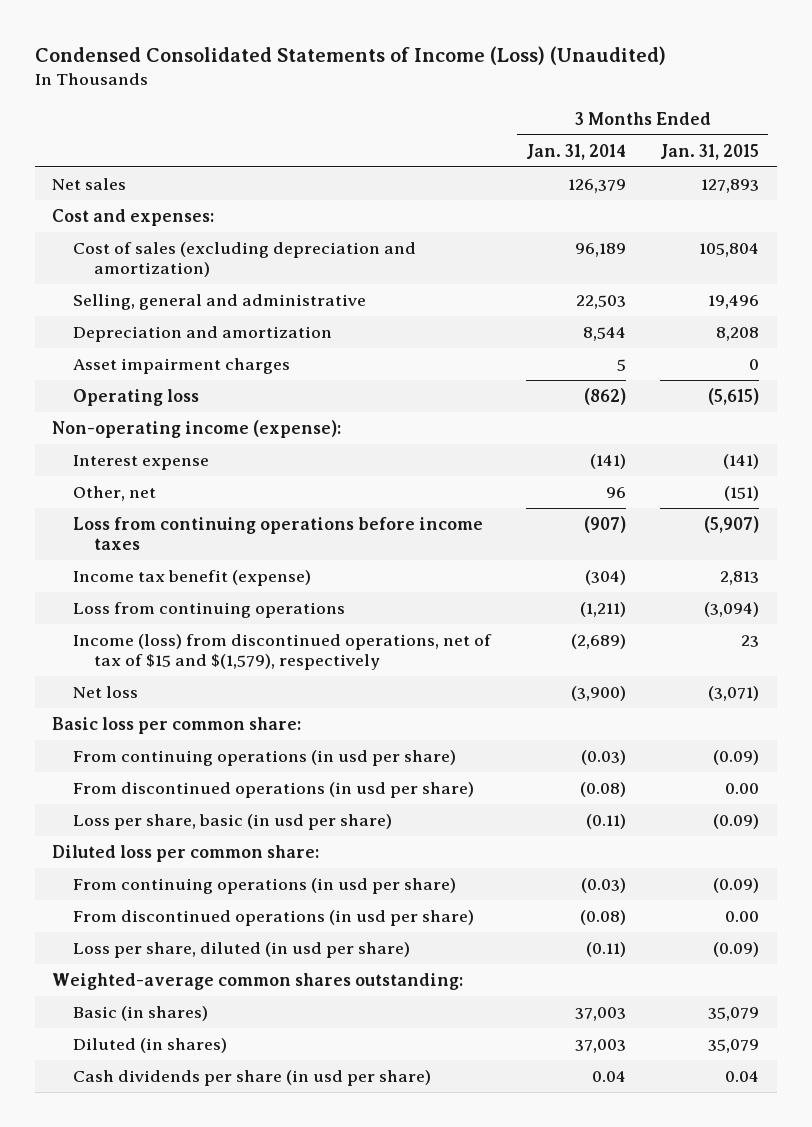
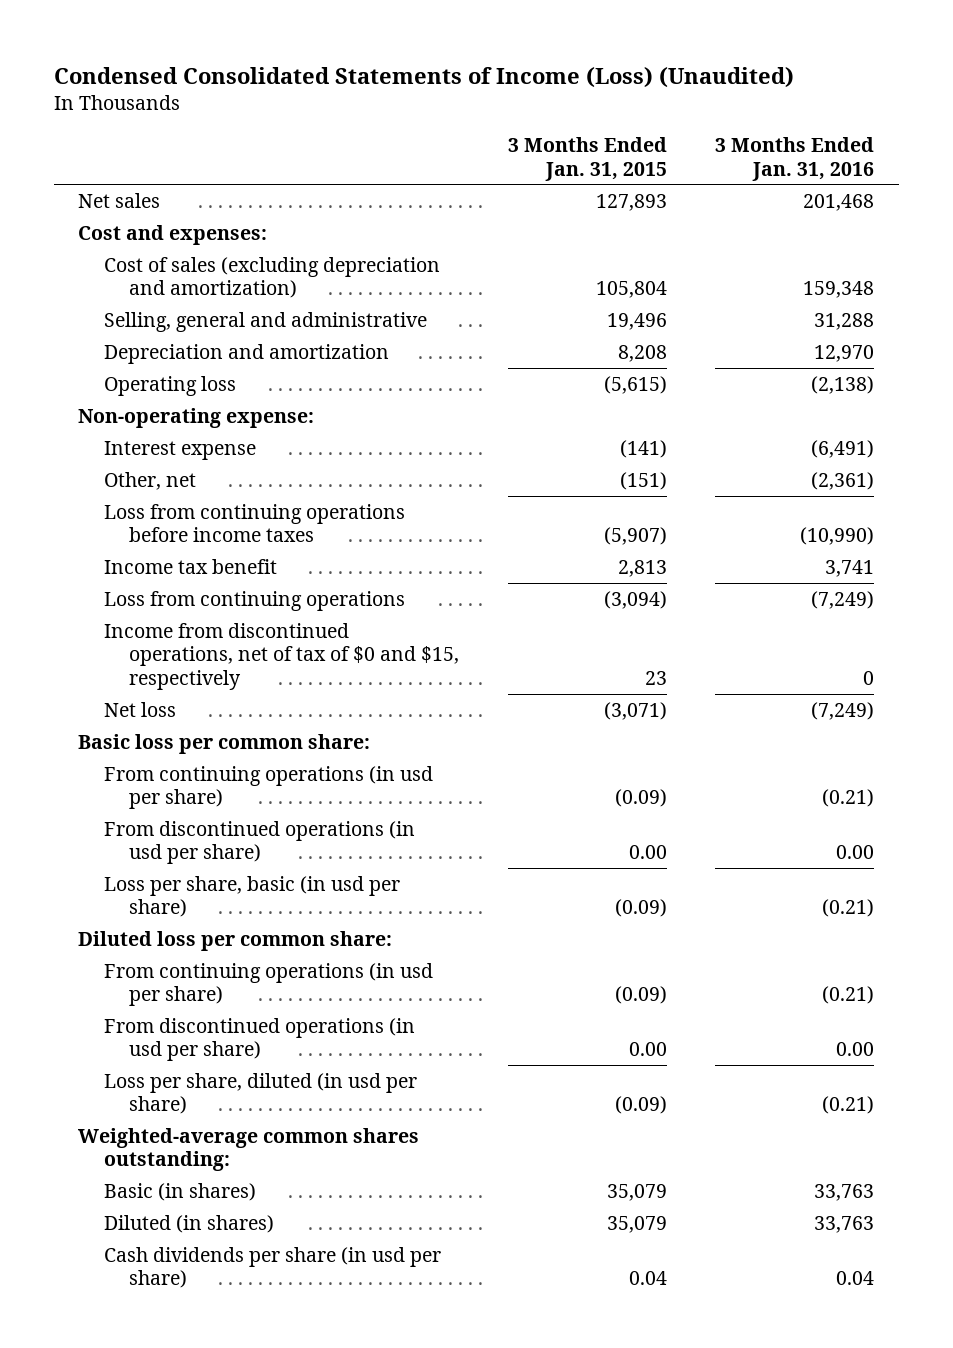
- | 3 Months Ended Jan. 31, 2014 | 3 Months Ended Jan. 31, 2015
+ | 3 Months Ended Jan. 31, 2015 | 3 Months Ended Jan. 31, 2016
- Asset impairment charges | 5 | 0
- Non-operating income (expense):
+ Non-operating expense:
- Income tax benefit (expense) | (304) | 2,813
+ Income tax benefit | 2,813 | 3,741
- Income (loss) from discontinued operations, net of tax of $15 and $(1,579), respectively | (2,689) | 23
+ Income from discontinued operations, net of tax of $0 and $15, respectively | 23 | 0

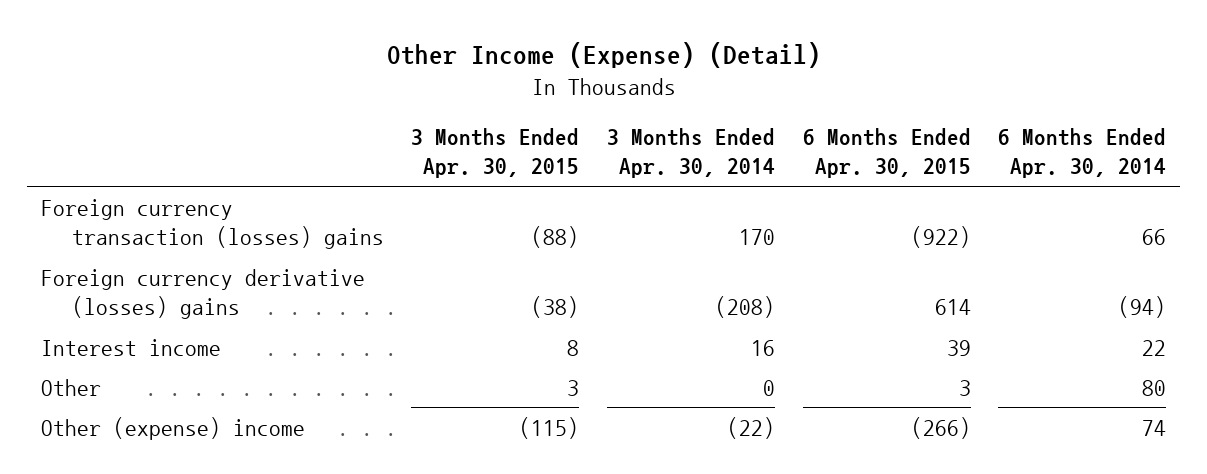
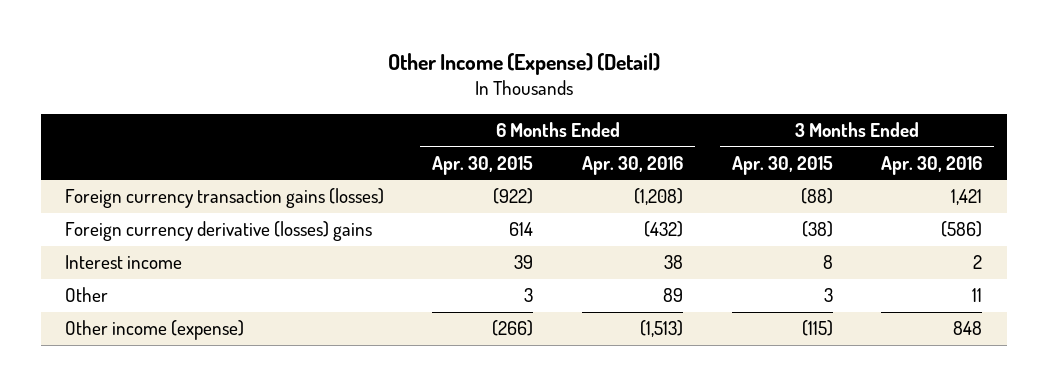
- | 3 Months Ended Apr. 30, 2015 | 3 Months Ended Apr. 30, 2014 | 6 Months Ended Apr. 30, 2015 | 6 Months Ended Apr. 30, 2014
+ | 6 Months Ended Apr. 30, 2015 | 6 Months Ended Apr. 30, 2016 | 3 Months Ended Apr. 30, 2015 | 3 Months Ended Apr. 30, 2016
- Foreign currency transaction (losses) gains | (88) | 170 | (922) | 66
+ Foreign currency transaction gains (losses) | (922) | (1,208) | (88) | 1,421
- Other (expense) income | (115) | (22) | (266) | 74
+ Other income (expense) | (266) | (1,513) | (115) | 848

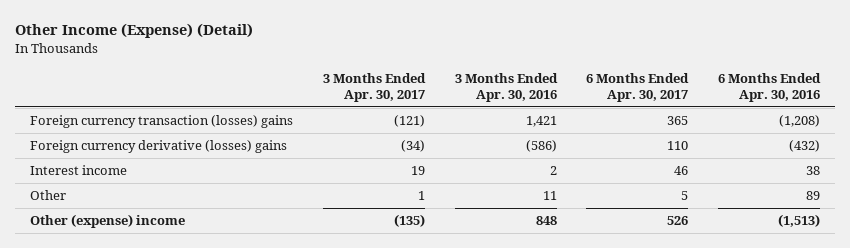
- | 6 Months Ended Apr. 30, 2015 | 6 Months Ended Apr. 30, 2016 | 3 Months Ended Apr. 30, 2015 | 3 Months Ended Apr. 30, 2016
+ | 3 Months Ended Apr. 30, 2017 | 3 Months Ended Apr. 30, 2016 | 6 Months Ended Apr. 30, 2017 | 6 Months Ended Apr. 30, 2016
- Foreign currency transaction gains (losses) | (922) | (1,208) | (88) | 1,421
+ Foreign currency transaction (losses) gains | (121) | 1,421 | 365 | (1,208)
- Other income (expense) | (266) | (1,513) | (115) | 848
+ Other (expense) income | (135) | 848 | 526 | (1,513)

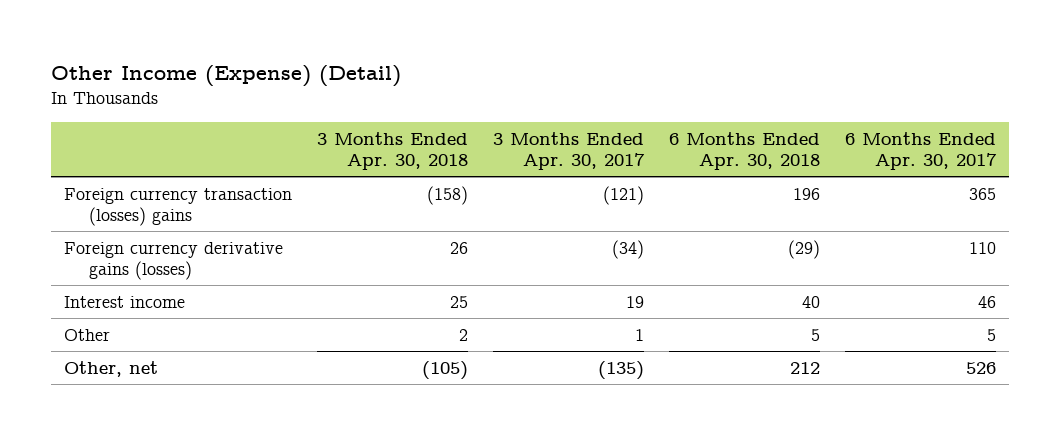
- | 3 Months Ended Apr. 30, 2017 | 3 Months Ended Apr. 30, 2016 | 6 Months Ended Apr. 30, 2017 | 6 Months Ended Apr. 30, 2016
+ | 3 Months Ended Apr. 30, 2018 | 3 Months Ended Apr. 30, 2017 | 6 Months Ended Apr. 30, 2018 | 6 Months Ended Apr. 30, 2017
- Foreign currency derivative (losses) gains | (34) | (586) | 110 | (432)
+ Foreign currency derivative gains (losses) | 26 | (34) | (29) | 110
- Other (expense) income | (135) | 848 | 526 | (1,513)
+ Other, net | (105) | (135) | 212 | 526

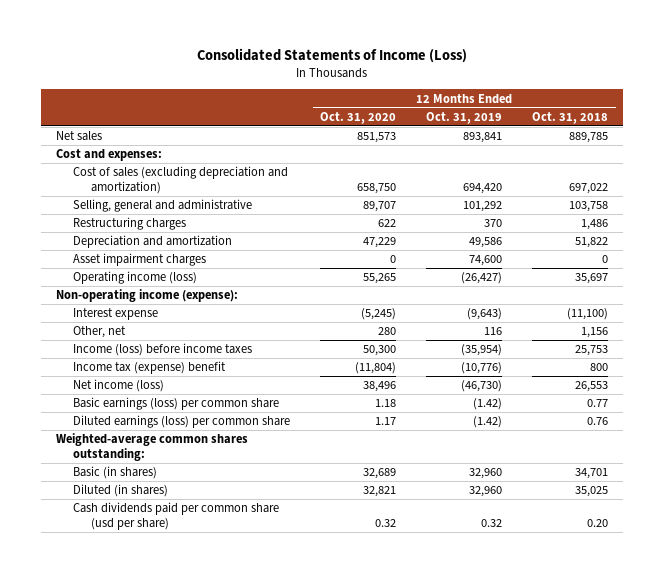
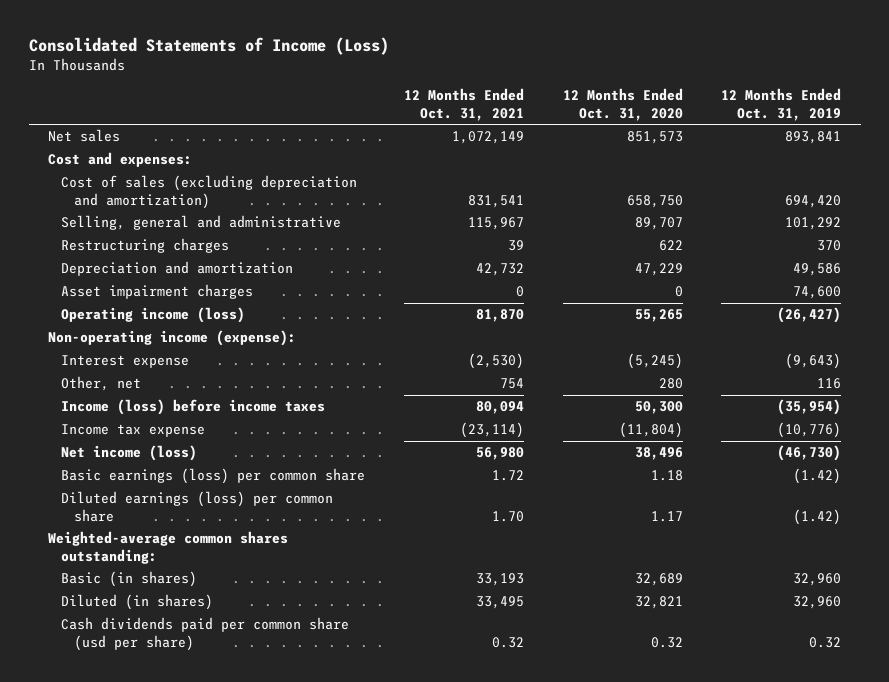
- | 12 Months Ended Oct. 31, 2020 | 12 Months Ended Oct. 31, 2019 | 12 Months Ended Oct. 31, 2018
+ | 12 Months Ended Oct. 31, 2021 | 12 Months Ended Oct. 31, 2020 | 12 Months Ended Oct. 31, 2019
- Income tax (expense) benefit | (11,804) | (10,776) | 800
+ Income tax expense | (23,114) | (11,804) | (10,776)

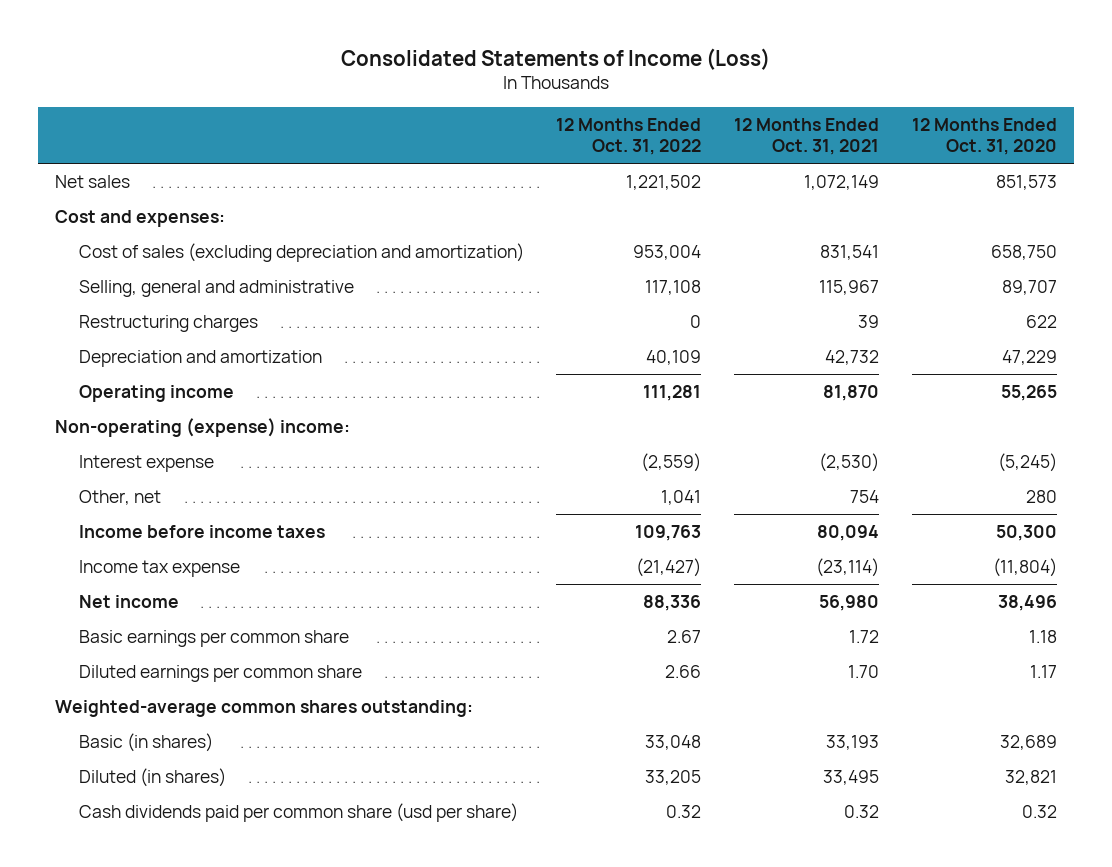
- | 12 Months Ended Oct. 31, 2021 | 12 Months Ended Oct. 31, 2020 | 12 Months Ended Oct. 31, 2019
+ | 12 Months Ended Oct. 31, 2022 | 12 Months Ended Oct. 31, 2021 | 12 Months Ended Oct. 31, 2020
- Asset impairment charges | 0 | 0 | 74,600
- Operating income (loss) | 81,870 | 55,265 | (26,427)
- Non-operating income (expense):
+ Operating income | 111,281 | 81,870 | 55,265
+ Non-operating (expense) income:
- Income (loss) before income taxes | 80,094 | 50,300 | (35,954)
+ Income before income taxes | 109,763 | 80,094 | 50,300
- Net income (loss) | 56,980 | 38,496 | (46,730)
- Basic earnings (loss) per common share | 1.72 | 1.18 | (1.42)
- Diluted earnings (loss) per common share | 1.70 | 1.17 | (1.42)
+ Net income | 88,336 | 56,980 | 38,496
+ Basic earnings per common share | 2.67 | 1.72 | 1.18
+ Diluted earnings per common share | 2.66 | 1.70 | 1.17

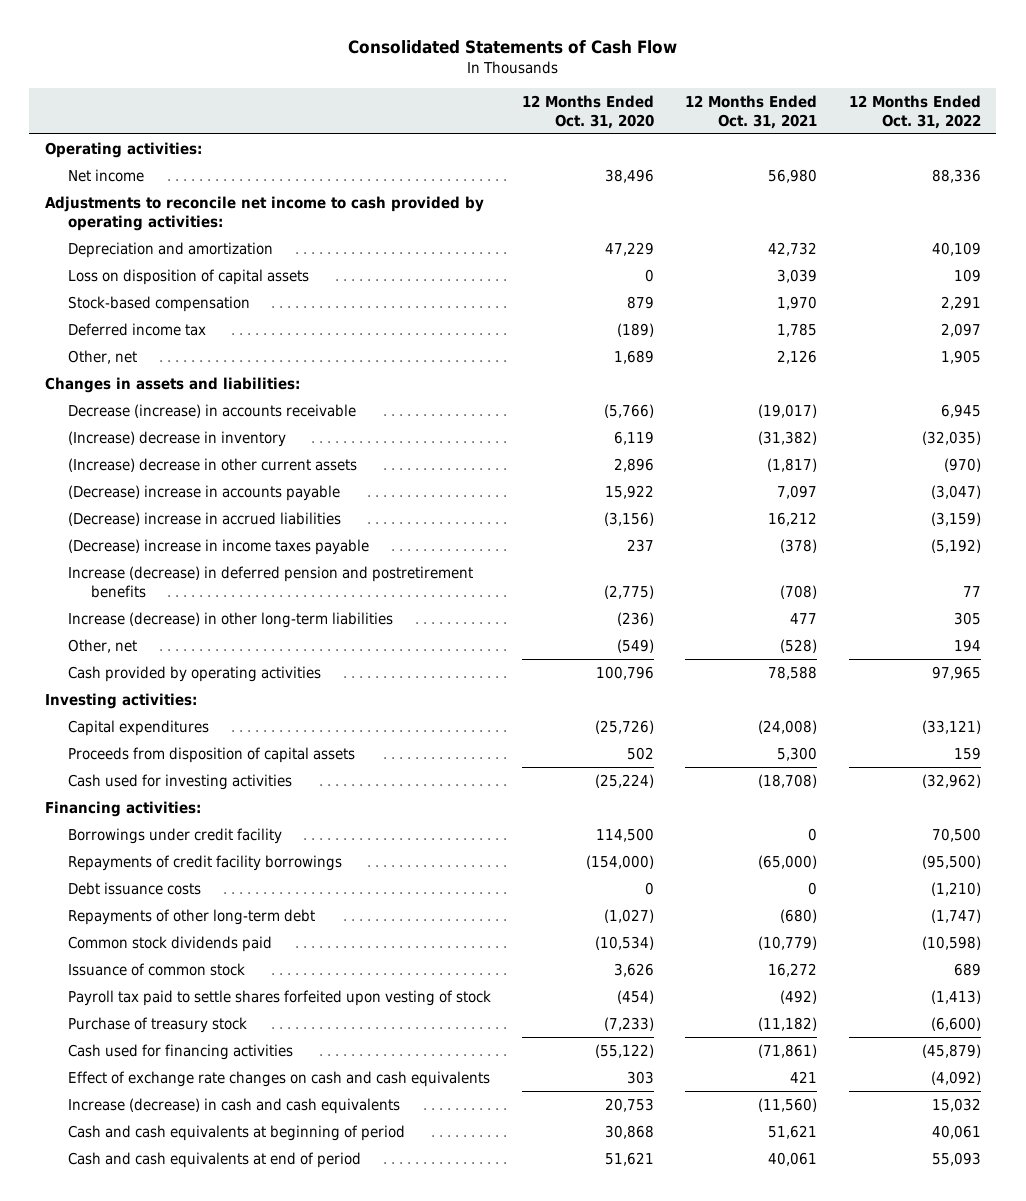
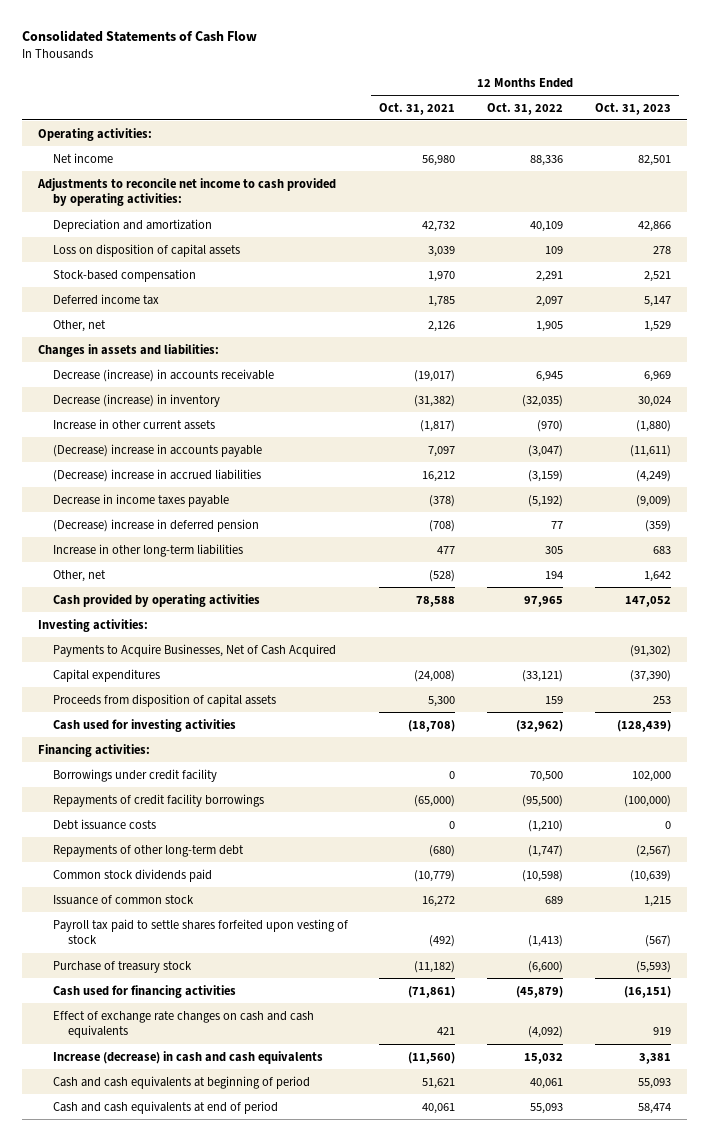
- | 12 Months Ended Oct. 31, 2020 | 12 Months Ended Oct. 31, 2021 | 12 Months Ended Oct. 31, 2022
+ | 12 Months Ended Oct. 31, 2021 | 12 Months Ended Oct. 31, 2022 | 12 Months Ended Oct. 31, 2023
- (Increase) decrease in inventory | 6,119 | (31,382) | (32,035)
- (Increase) decrease in other current assets | 2,896 | (1,817) | (970)
+ Decrease (increase) in inventory | (31,382) | (32,035) | 30,024
+ Increase in other current assets | (1,817) | (970) | (1,880)
- (Decrease) increase in income taxes payable | 237 | (378) | (5,192)
- Increase (decrease) in deferred pension and postretirement benefits | (2,775) | (708) | 77
- Increase (decrease) in other long-term liabilities | (236) | 477 | 305
+ Decrease in income taxes payable | (378) | (5,192) | (9,009)
+ (Decrease) increase in deferred pension | (708) | 77 | (359)
+ Increase in other long-term liabilities | 477 | 305 | 683
+ Payments to Acquire Businesses, Net of Cash Acquired | | | (91,302)

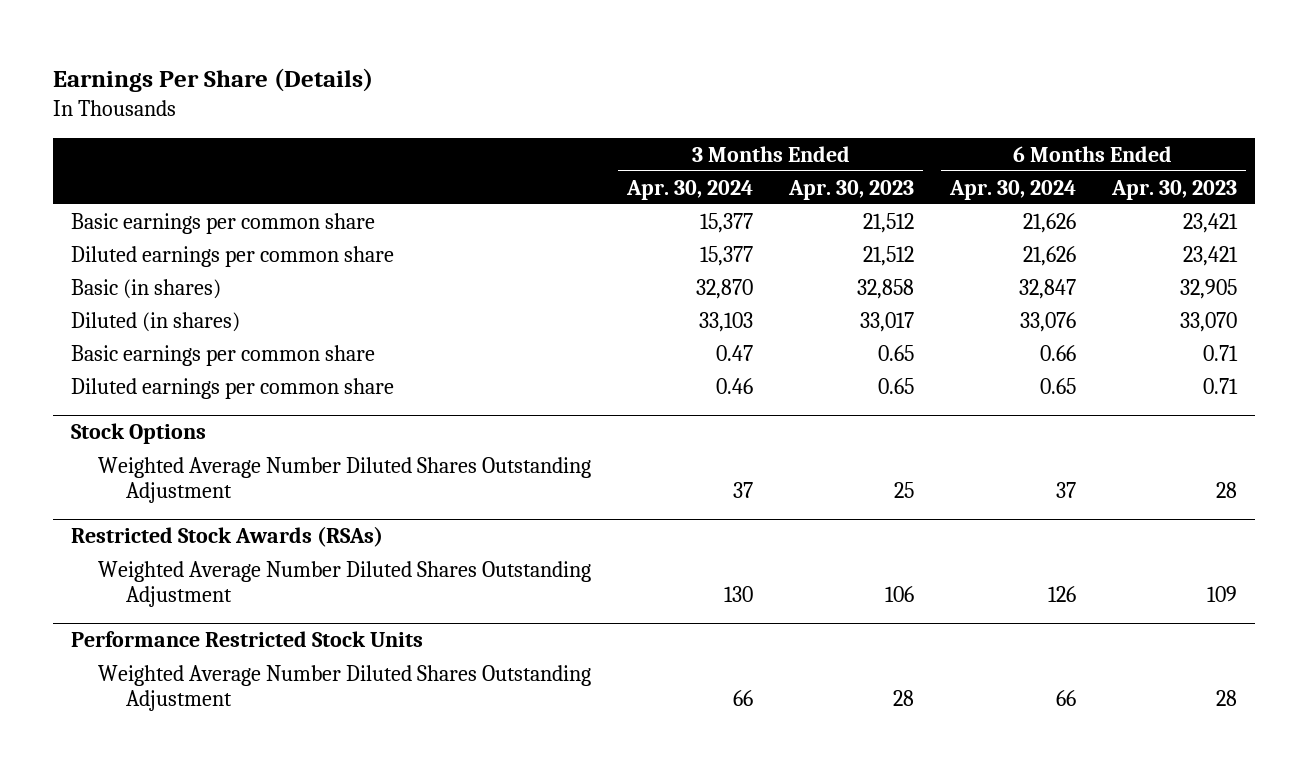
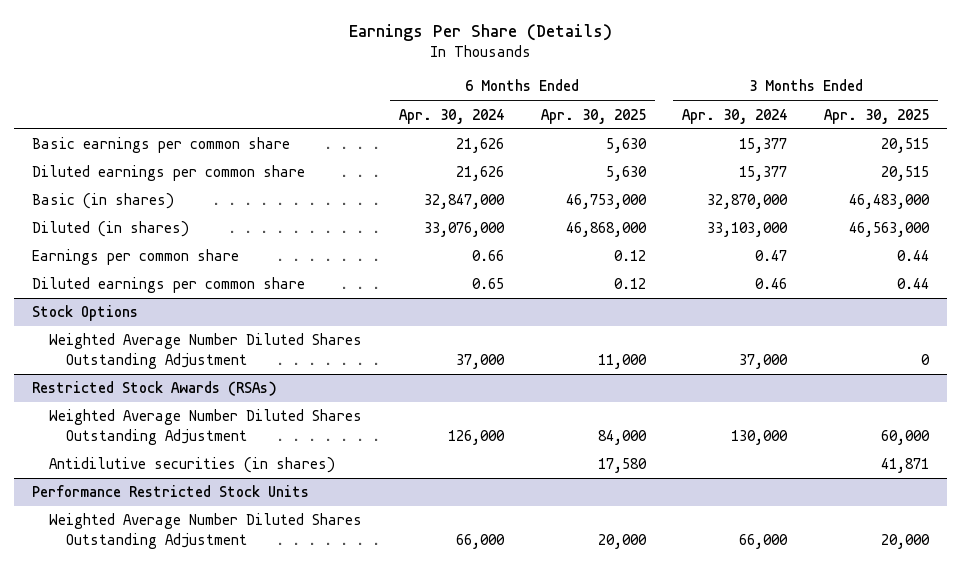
- | 3 Months Ended Apr. 30, 2024 | 3 Months Ended Apr. 30, 2023 | 6 Months Ended Apr. 30, 2024 | 6 Months Ended Apr. 30, 2023
+ | 6 Months Ended Apr. 30, 2024 | 6 Months Ended Apr. 30, 2025 | 3 Months Ended Apr. 30, 2024 | 3 Months Ended Apr. 30, 2025
- Basic (in shares) | 32,870 | 32,858 | 32,847 | 32,905
- Diluted (in shares) | 33,103 | 33,017 | 33,076 | 33,070
- Basic earnings per common share | 0.47 | 0.65 | 0.66 | 0.71
+ Basic (in shares) | 32,847,000 | 46,753,000 | 32,870,000 | 46,483,000
+ Diluted (in shares) | 33,076,000 | 46,868,000 | 33,103,000 | 46,563,000
+ Earnings per common share | 0.66 | 0.12 | 0.47 | 0.44
@ Stock Options
- Weighted Average Number Diluted Shares Outstanding Adjustment | 37 | 25 | 37 | 28
+ Weighted Average Number Diluted Shares Outstanding Adjustment | 37,000 | 11,000 | 37,000 | 0
@ Restricted Stock Awards (RSAs)
- Weighted Average Number Diluted Shares Outstanding Adjustment | 130 | 106 | 126 | 109
+ Weighted Average Number Diluted Shares Outstanding Adjustment | 126,000 | 84,000 | 130,000 | 60,000
+ Antidilutive securities (in shares) | | 17,580 | | 41,871
@ Performance Restricted Stock Units
- Weighted Average Number Diluted Shares Outstanding Adjustment | 66 | 28 | 66 | 28
+ Weighted Average Number Diluted Shares Outstanding Adjustment | 66,000 | 20,000 | 66,000 | 20,000

